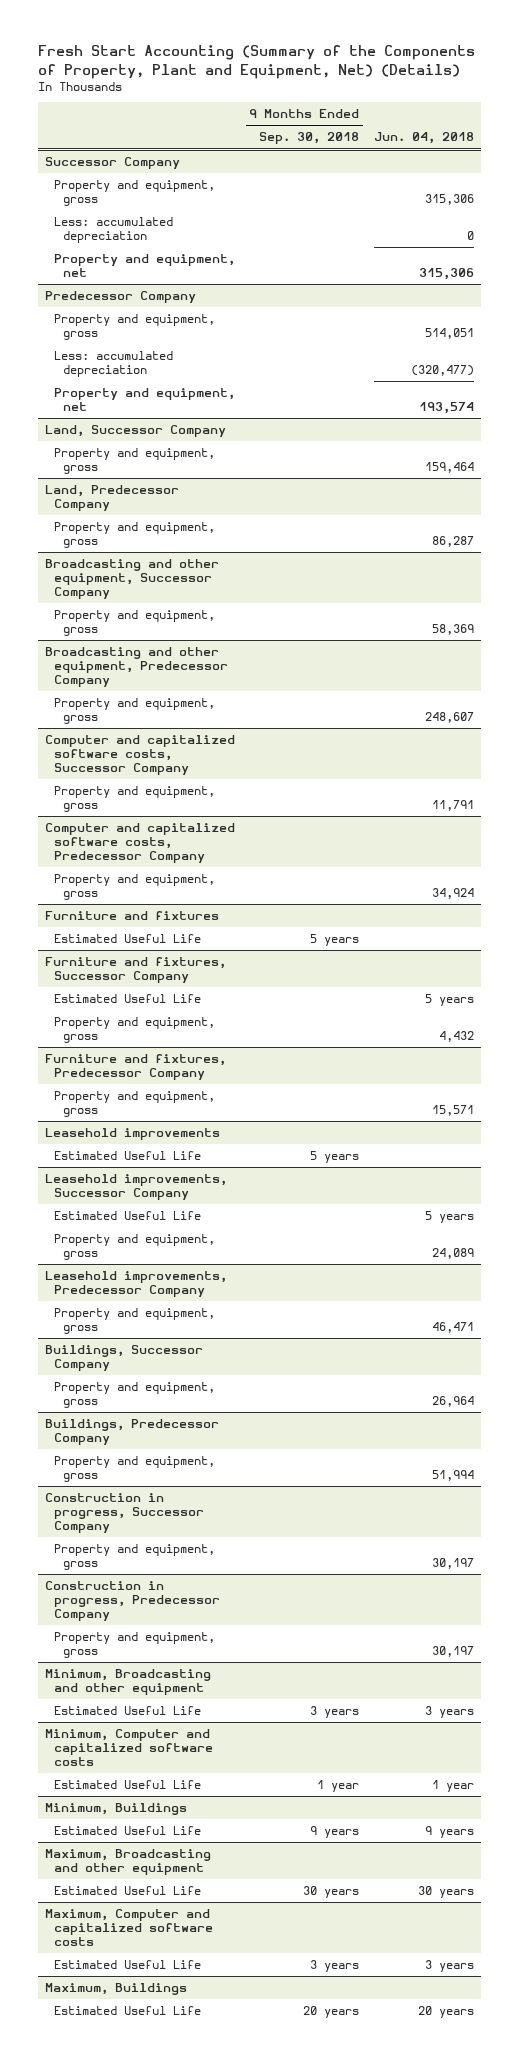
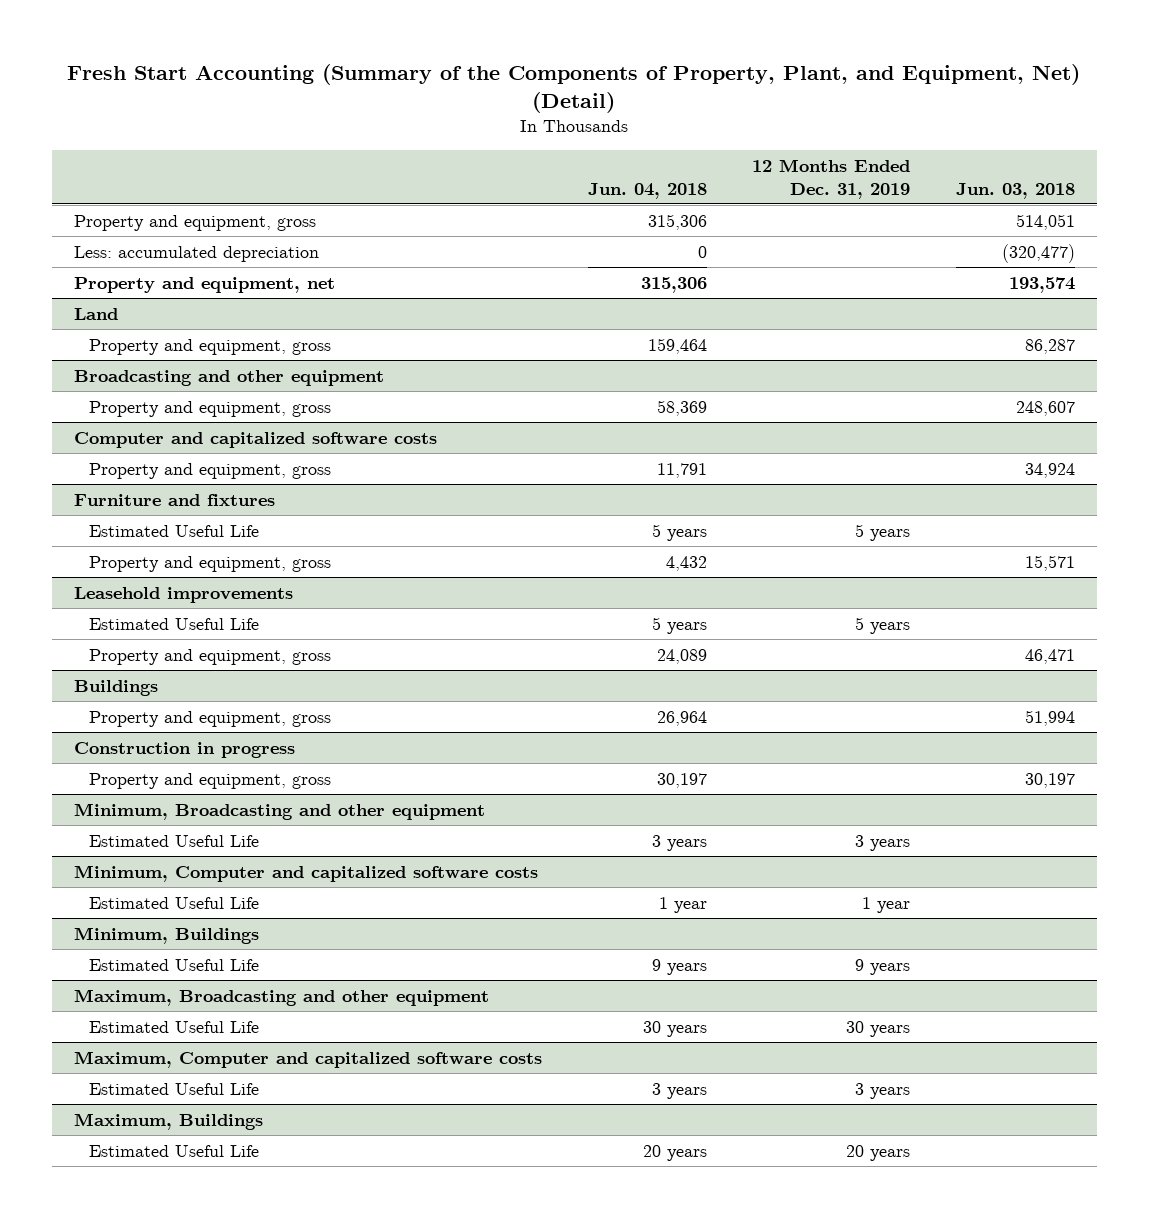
- Fresh Start Accounting (Summary of the Components of Property, Plant and Equipment, Net) (Details)
+ Fresh Start Accounting (Summary of the Components of Property, Plant, and Equipment, Net) (Detail)
- | 9 Months Ended Sep. 30, 2018 | Jun. 04, 2018
+ | Jun. 04, 2018 | 12 Months Ended Dec. 31, 2019 | Jun. 03, 2018
- Successor Company
- Predecessor Company
- Property and equipment, gross | | 514,051
- Less: accumulated depreciation | | (320,477)
- Property and equipment, net | | 193,574
- Land, Successor Company
+ Land
- Land, Predecessor Company
- Property and equipment, gross | | 86,287
- Broadcasting and other equipment, Successor Company
+ Broadcasting and other equipment
- Broadcasting and other equipment, Predecessor Company
- Property and equipment, gross | | 248,607
- Computer and capitalized software costs, Successor Company
+ Computer and capitalized software costs
- Computer and capitalized software costs, Predecessor Company
- Property and equipment, gross | | 34,924
@ Furniture and fixtures
- Estimated Useful Life | 5 years |
- Furniture and fixtures, Successor Company
- Furniture and fixtures, Predecessor Company
- Property and equipment, gross | | 15,571
@ Leasehold improvements
- Estimated Useful Life | 5 years |
- Leasehold improvements, Successor Company
- Leasehold improvements, Predecessor Company
- Property and equipment, gross | | 46,471
- Buildings, Successor Company
+ Buildings
- Buildings, Predecessor Company
- Property and equipment, gross | | 51,994
- Construction in progress, Successor Company
- Property and equipment, gross | | 30,197
- Construction in progress, Predecessor Company
+ Construction in progress

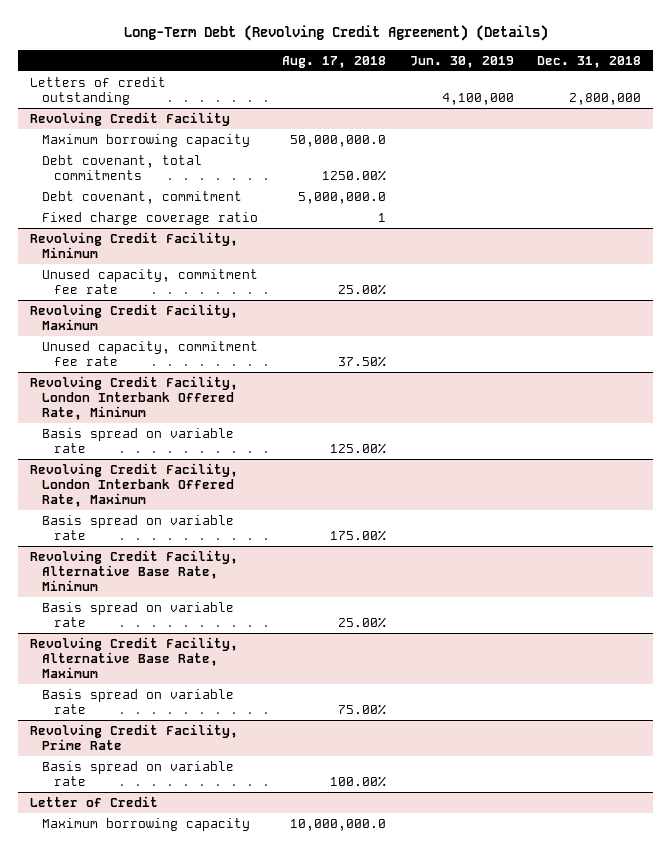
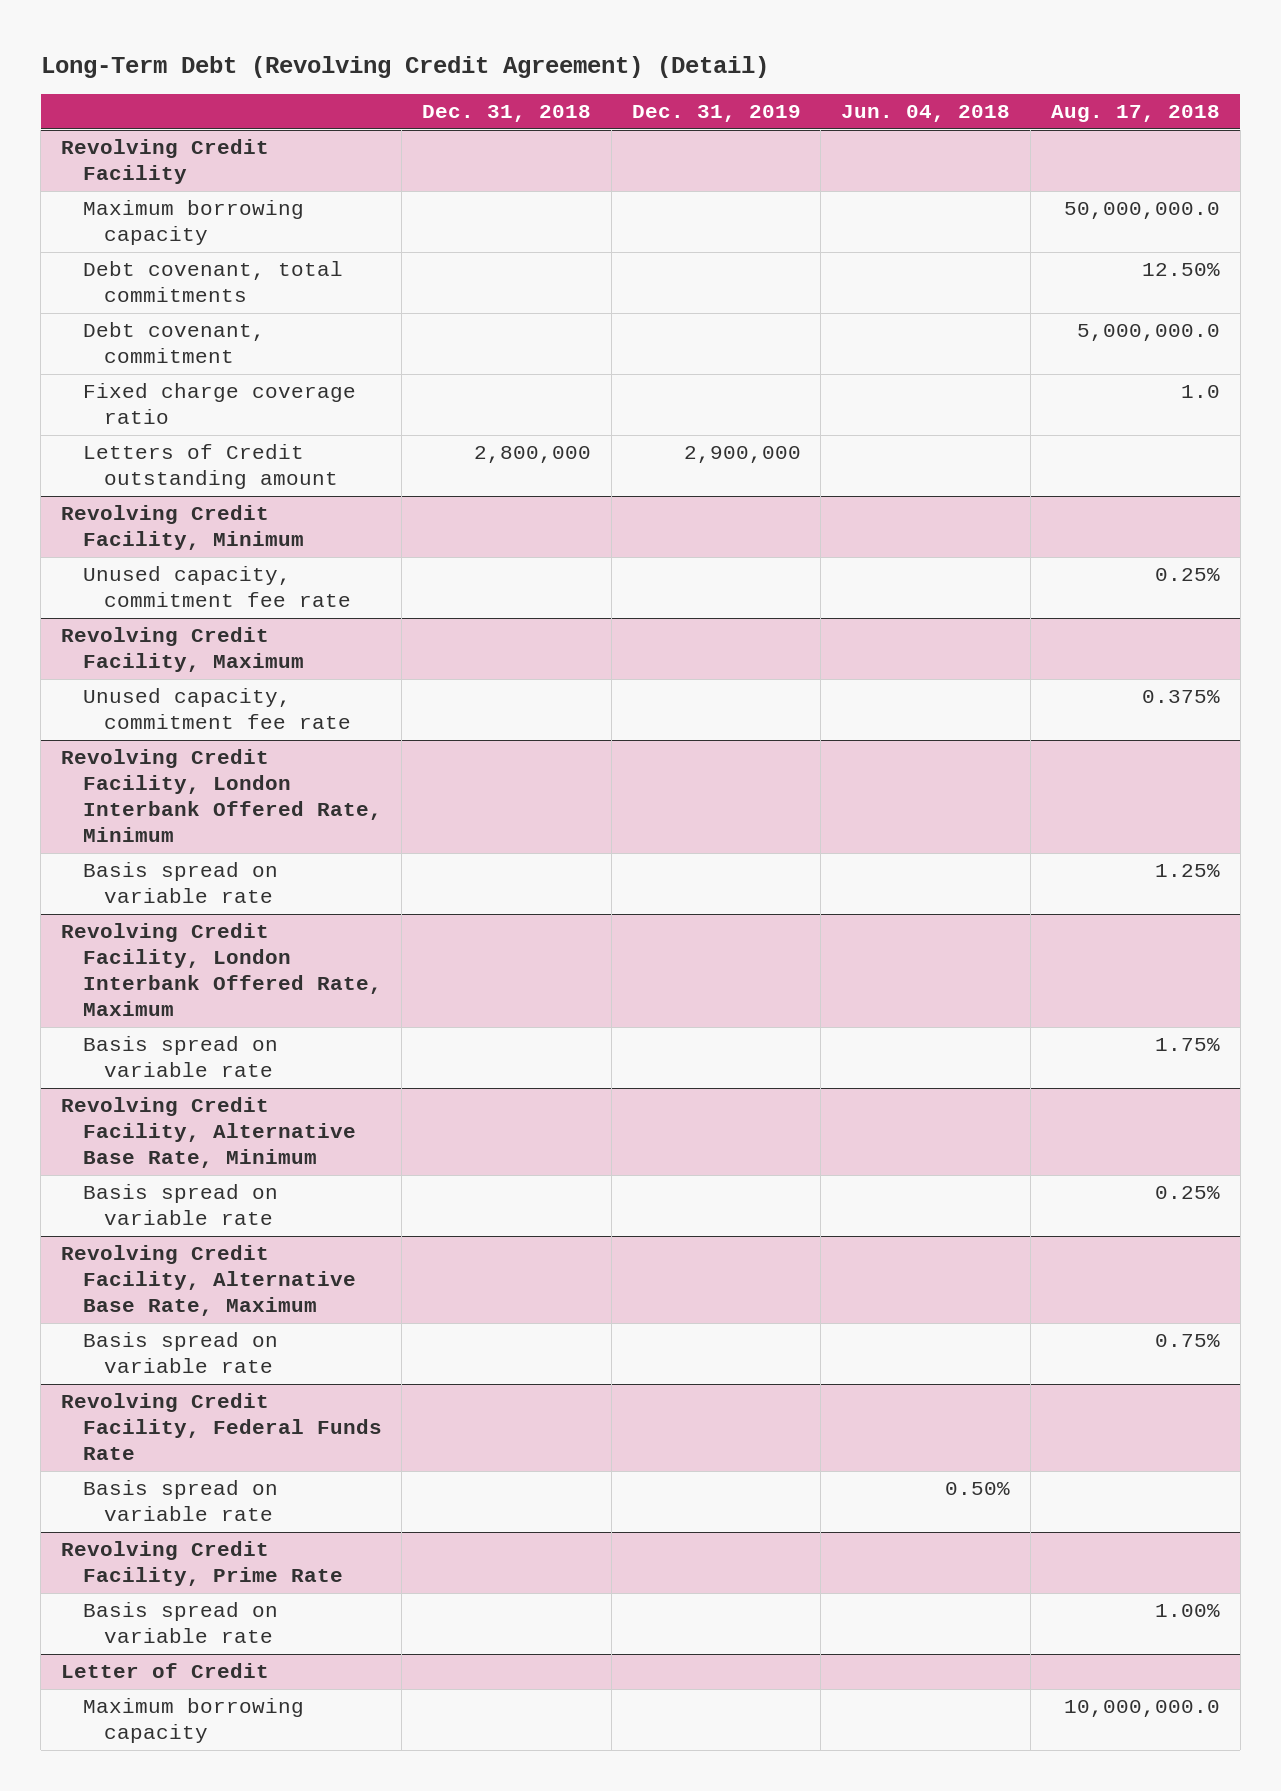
- Long-Term Debt (Revolving Credit Agreement) (Details)
+ Long-Term Debt (Revolving Credit Agreement) (Detail)
- | Aug. 17, 2018 | Jun. 30, 2019 | Dec. 31, 2018
+ | Dec. 31, 2018 | Dec. 31, 2019 | Jun. 04, 2018 | Aug. 17, 2018
- Letters of credit outstanding | | 4,100,000 | 2,800,000
@ Revolving Credit Facility
- Debt covenant, total commitments | 1250.00% | |
+ Debt covenant, total commitments | | | | 12.50%
- Fixed charge coverage ratio | 1 | |
+ Fixed charge coverage ratio | | | | 1.0
+ Letters of Credit outstanding amount | 2,800,000 | 2,900,000 | |
@ Revolving Credit Facility, Minimum
- Unused capacity, commitment fee rate | 25.00% | |
+ Unused capacity, commitment fee rate | | | | 0.25%
@ Revolving Credit Facility, Maximum
- Unused capacity, commitment fee rate | 37.50% | |
+ Unused capacity, commitment fee rate | | | | 0.375%
@ Revolving Credit Facility, London Interbank Offered Rate, Minimum
- Basis spread on variable rate | 125.00% | |
+ Basis spread on variable rate | | | | 1.25%
@ Revolving Credit Facility, London Interbank Offered Rate, Maximum
- Basis spread on variable rate | 175.00% | |
+ Basis spread on variable rate | | | | 1.75%
@ Revolving Credit Facility, Alternative Base Rate, Minimum
- Basis spread on variable rate | 25.00% | |
+ Basis spread on variable rate | | | | 0.25%
@ Revolving Credit Facility, Alternative Base Rate, Maximum
- Basis spread on variable rate | 75.00% | |
+ Basis spread on variable rate | | | | 0.75%
+ Revolving Credit Facility, Federal Funds Rate
+ Basis spread on variable rate | | | 0.50% |
@ Revolving Credit Facility, Prime Rate
- Basis spread on variable rate | 100.00% | |
+ Basis spread on variable rate | | | | 1.00%

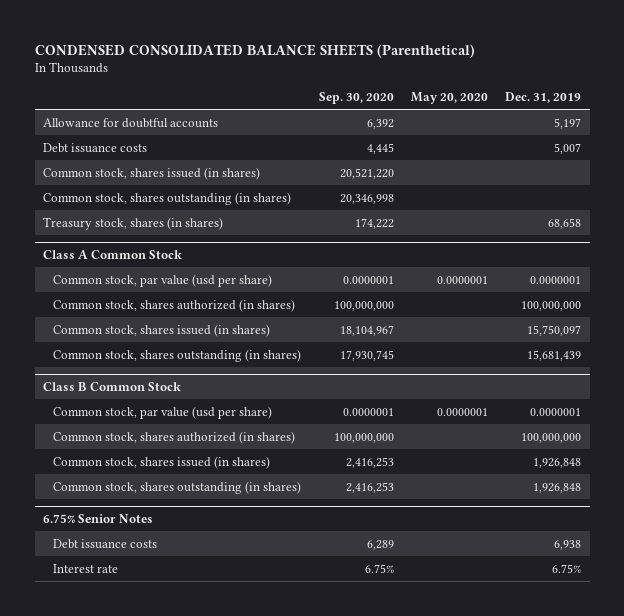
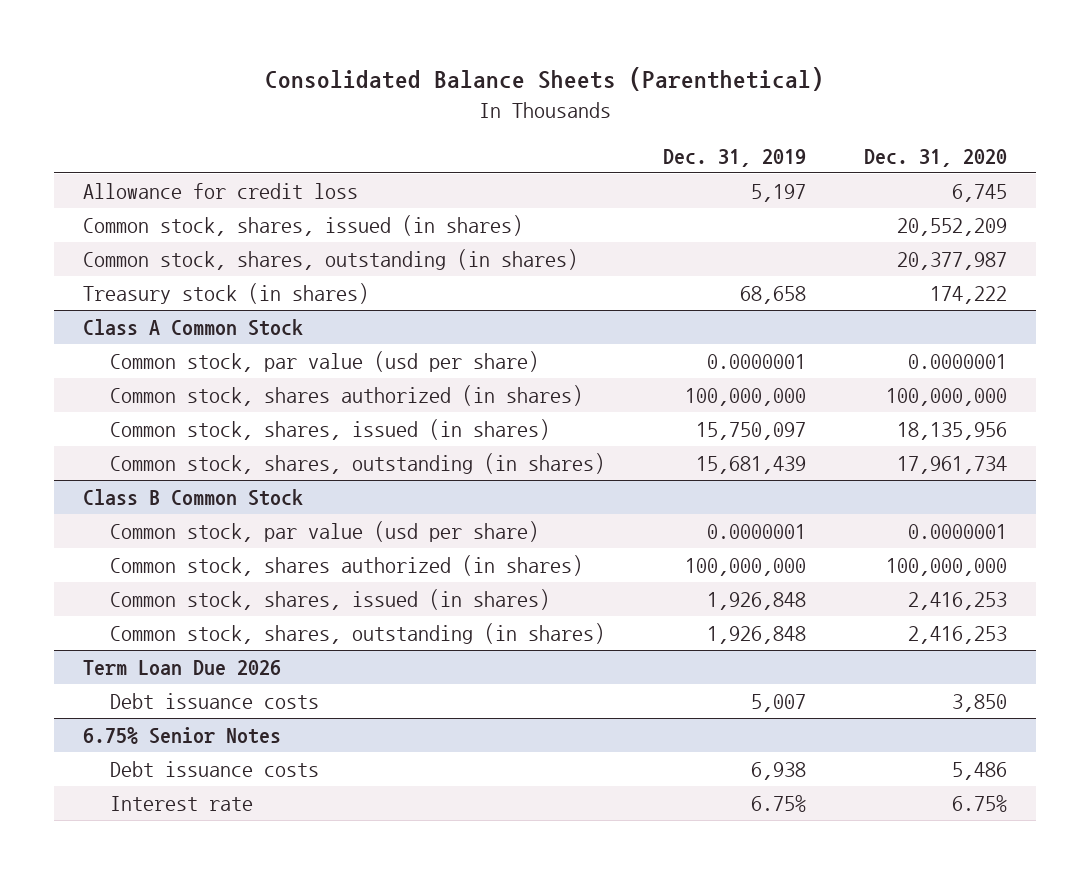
- CONDENSED CONSOLIDATED BALANCE SHEETS (Parenthetical)
+ Consolidated Balance Sheets (Parenthetical)
- | Sep. 30, 2020 | May 20, 2020 | Dec. 31, 2019
+ | Dec. 31, 2019 | Dec. 31, 2020
- Allowance for doubtful accounts | 6,392 | | 5,197
- Debt issuance costs | 4,445 | | 5,007
- Common stock, shares issued (in shares) | 20,521,220 | |
- Common stock, shares outstanding (in shares) | 20,346,998 | |
- Treasury stock, shares (in shares) | 174,222 | | 68,658
+ Allowance for credit loss | 5,197 | 6,745
+ Common stock, shares, issued (in shares) | | 20,552,209
+ Common stock, shares, outstanding (in shares) | | 20,377,987
+ Treasury stock (in shares) | 68,658 | 174,222
@ Class A Common Stock
- Common stock, shares issued (in shares) | 18,104,967 | | 15,750,097
- Common stock, shares outstanding (in shares) | 17,930,745 | | 15,681,439
+ Common stock, shares, issued (in shares) | 15,750,097 | 18,135,956
+ Common stock, shares, outstanding (in shares) | 15,681,439 | 17,961,734
@ Class B Common Stock
- Common stock, shares issued (in shares) | 2,416,253 | | 1,926,848
- Common stock, shares outstanding (in shares) | 2,416,253 | | 1,926,848
+ Common stock, shares, issued (in shares) | 1,926,848 | 2,416,253
+ Common stock, shares, outstanding (in shares) | 1,926,848 | 2,416,253
+ Term Loan Due 2026
+ Debt issuance costs | 5,007 | 3,850

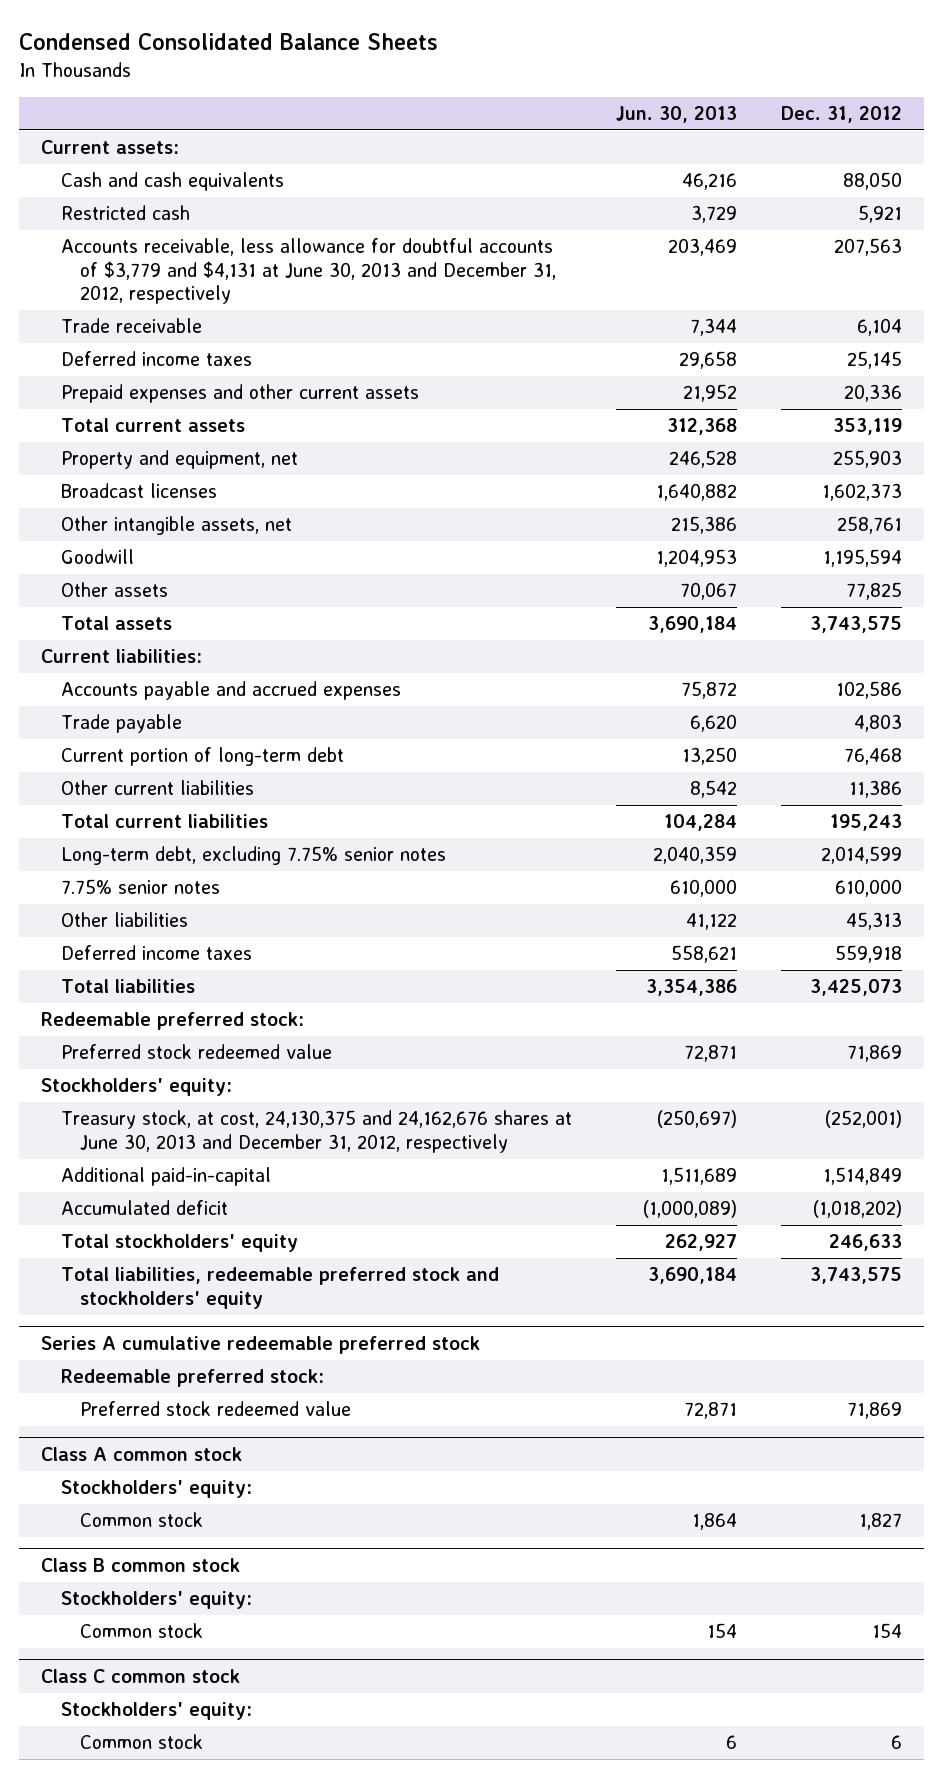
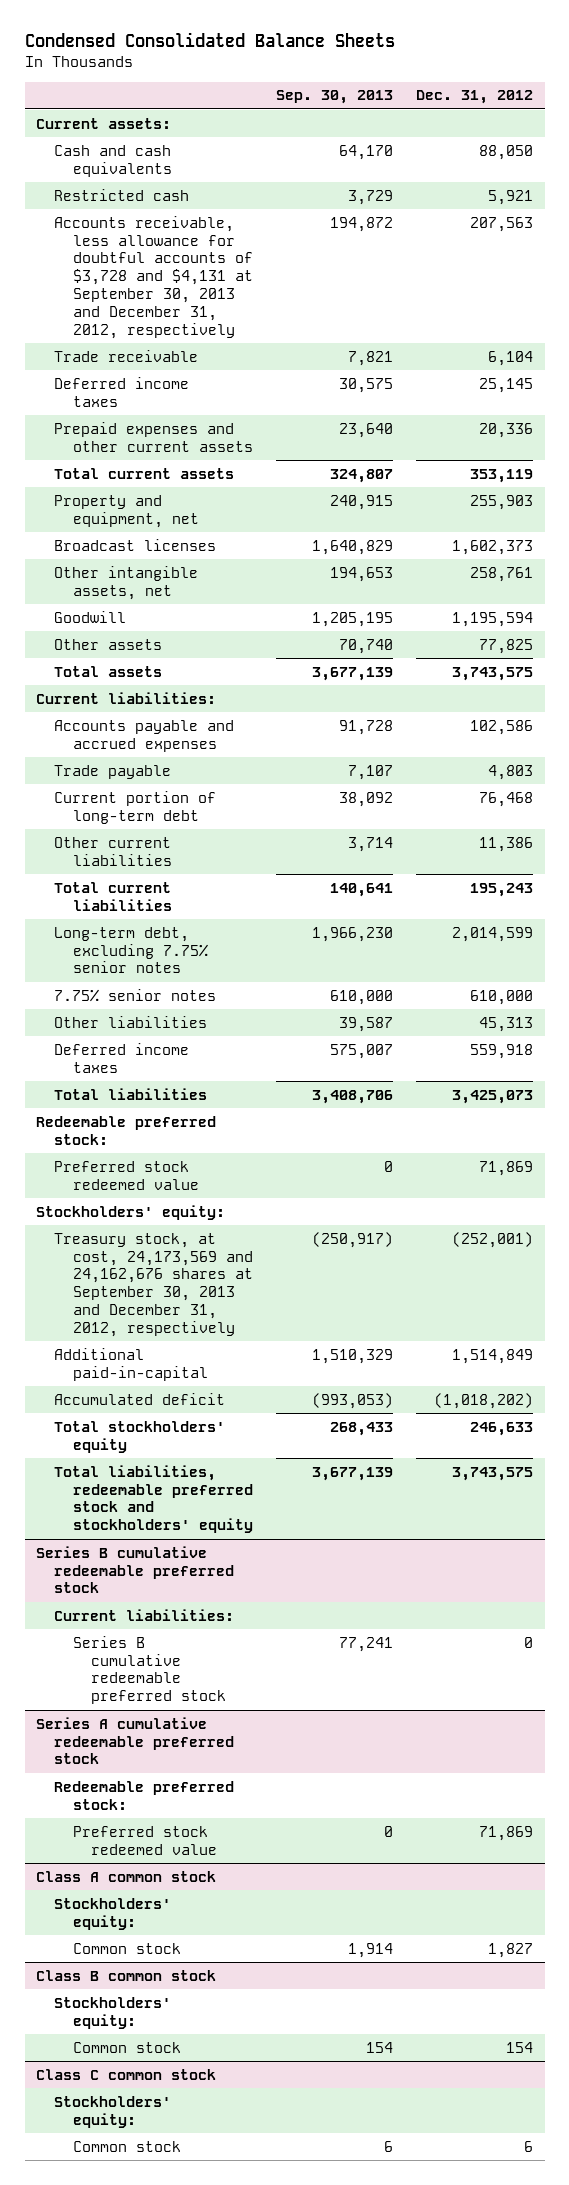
- | Jun. 30, 2013 | Dec. 31, 2012
+ | Sep. 30, 2013 | Dec. 31, 2012
- Accounts receivable, less allowance for doubtful accounts of $3,779 and $4,131 at June 30, 2013 and December 31, 2012, respectively | 203,469 | 207,563
+ Accounts receivable, less allowance for doubtful accounts of $3,728 and $4,131 at September 30, 2013 and December 31, 2012, respectively | 194,872 | 207,563
- Treasury stock, at cost, 24,130,375 and 24,162,676 shares at June 30, 2013 and December 31, 2012, respectively | (250,697) | (252,001)
+ Treasury stock, at cost, 24,173,569 and 24,162,676 shares at September 30, 2013 and December 31, 2012, respectively | (250,917) | (252,001)
+ Series B cumulative redeemable preferred stock
+ Current liabilities:
+ Series B cumulative redeemable preferred stock | 77,241 | 0

